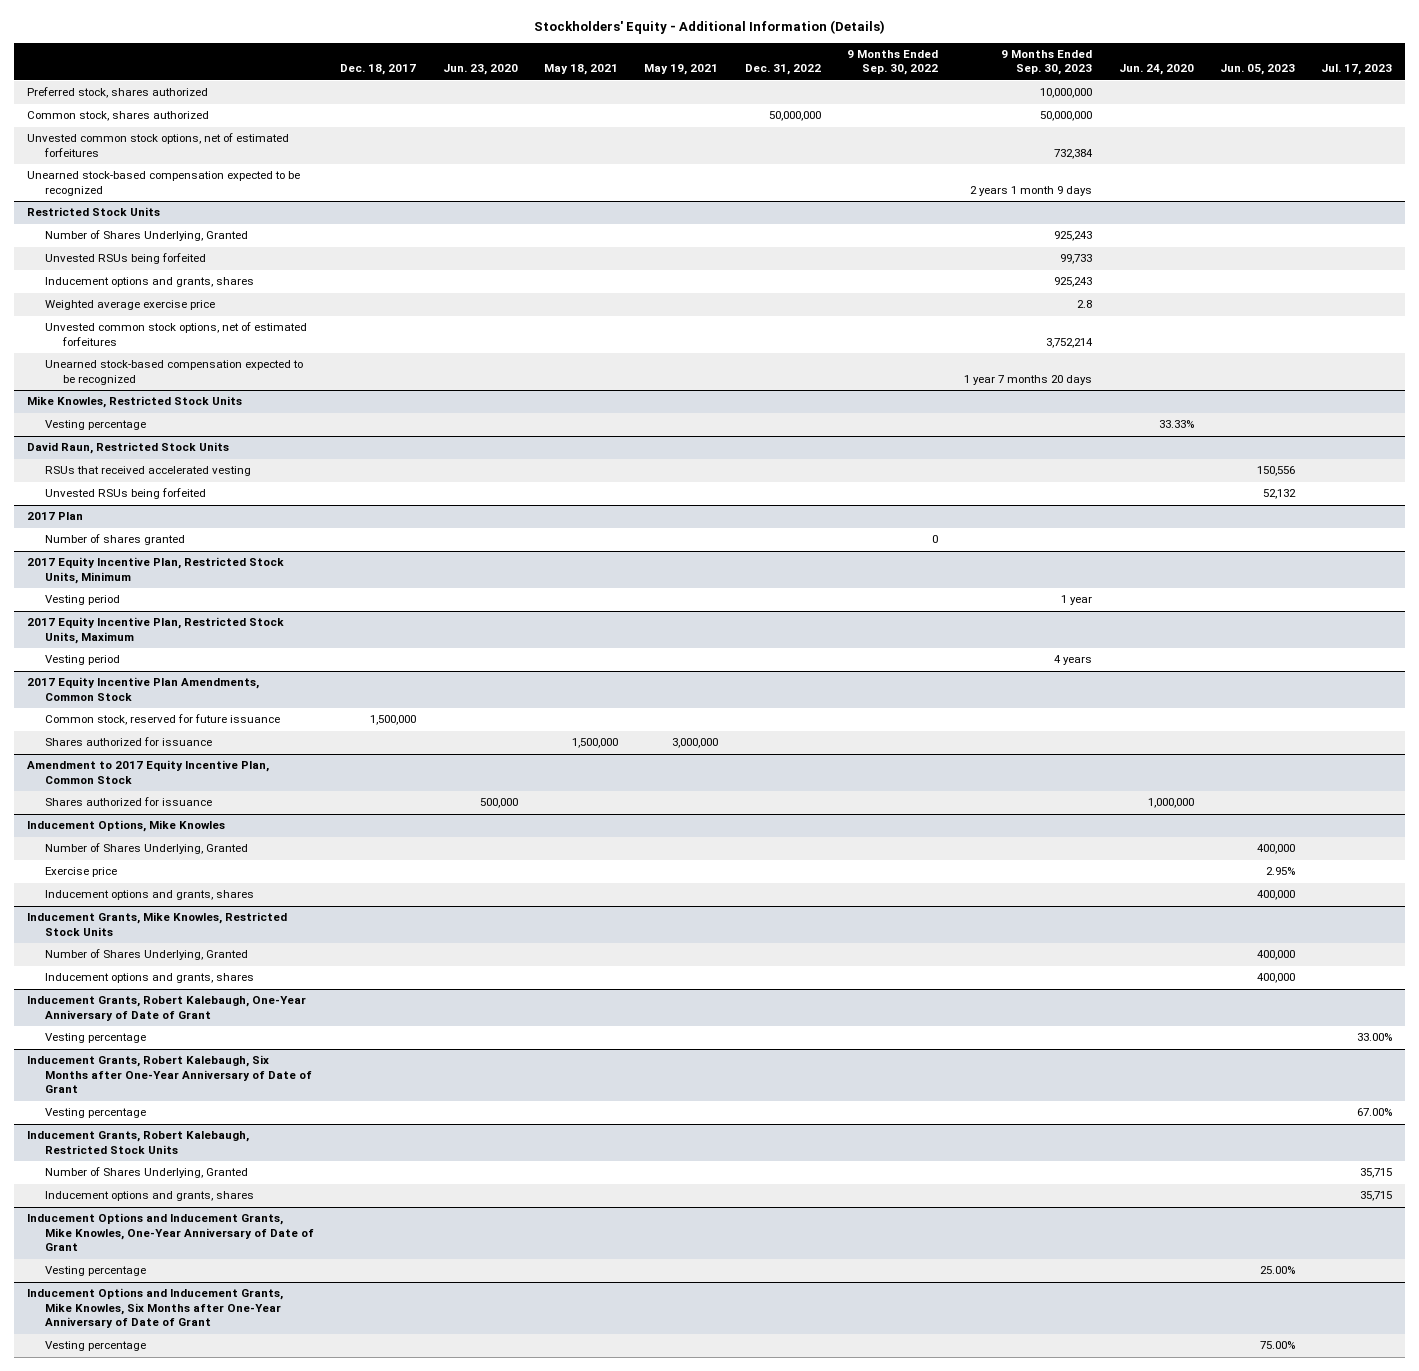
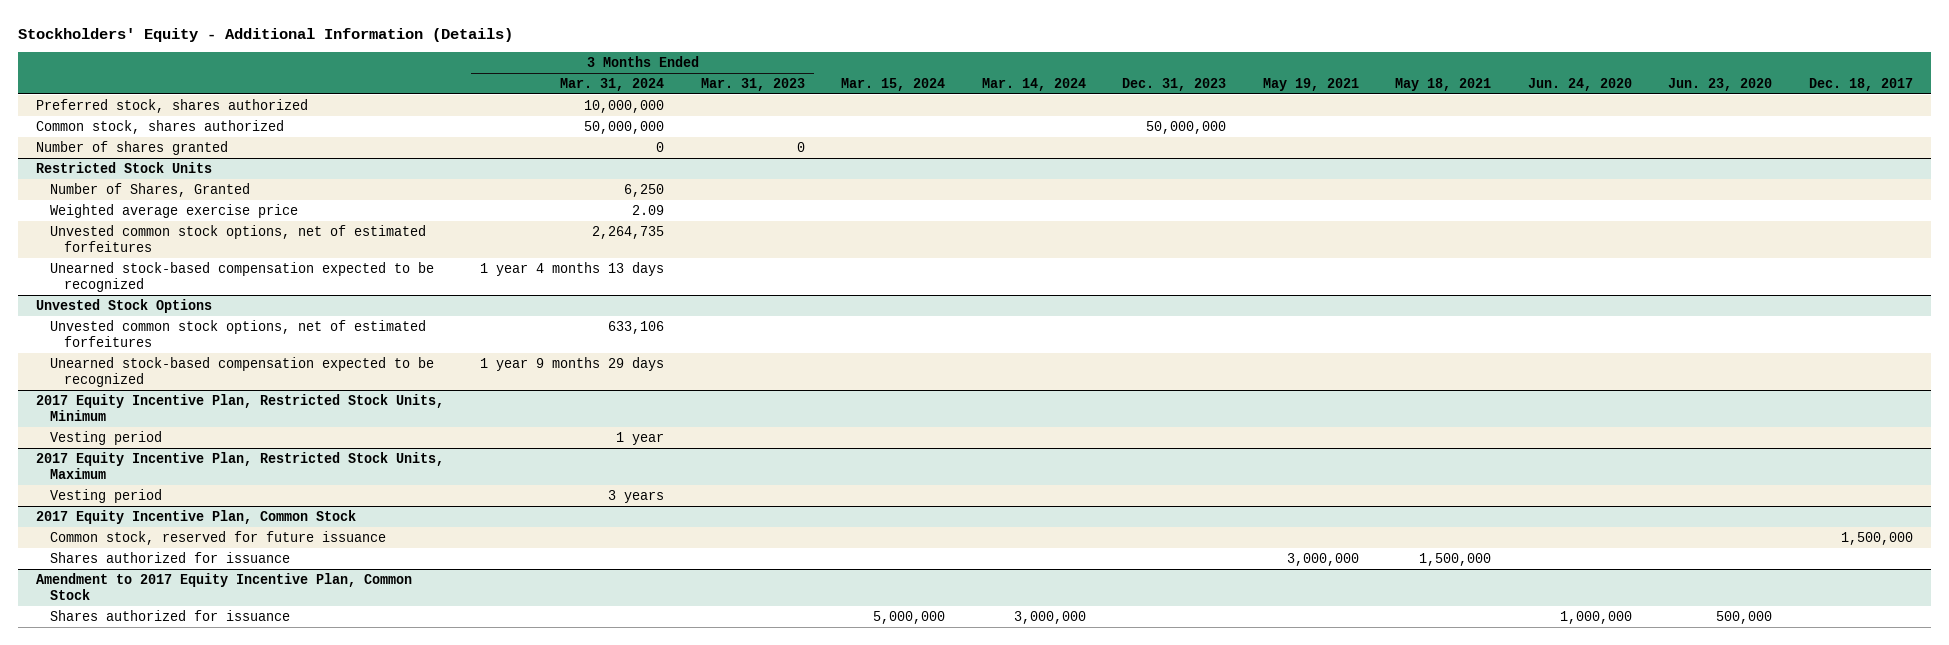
- | Dec. 18, 2017 | Jun. 23, 2020 | May 18, 2021 | May 19, 2021 | Dec. 31, 2022 | 9 Months Ended Sep. 30, 2022 | 9 Months Ended Sep. 30, 2023 | Jun. 24, 2020 | Jun. 05, 2023 | Jul. 17, 2023
+ | 3 Months Ended Mar. 31, 2024 | 3 Months Ended Mar. 31, 2023 | Mar. 15, 2024 | Mar. 14, 2024 | Dec. 31, 2023 | May 19, 2021 | May 18, 2021 | Jun. 24, 2020 | Jun. 23, 2020 | Dec. 18, 2017
- Unvested common stock options, net of estimated forfeitures | | | | | | | 732,384 | | |
- Unearned stock-based compensation expected to be recognized | | | | | | | 2 years 1 month 9 days | | |
+ Number of shares granted | 0 | 0 | | | | | | | |
@ Restricted Stock Units
- Number of Shares Underlying, Granted | | | | | | | 925,243 | | |
- Unvested RSUs being forfeited | | | | | | | 99,733 | | |
- Inducement options and grants, shares | | | | | | | 925,243 | | |
+ Number of Shares, Granted | 6,250 | | | | | | | | |
- Mike Knowles, Restricted Stock Units
- Vesting percentage | | | | | | | | 33.33% | |
- David Raun, Restricted Stock Units
- RSUs that received accelerated vesting | | | | | | | | | 150,556 |
- Unvested RSUs being forfeited | | | | | | | | | 52,132 |
- 2017 Plan
- Number of shares granted | | | | | | 0 | | | |
+ Unvested Stock Options
+ Unvested common stock options, net of estimated forfeitures | 633,106 | | | | | | | | |
+ Unearned stock-based compensation expected to be recognized | 1 year 9 months 29 days | | | | | | | | |
- 2017 Equity Incentive Plan Amendments, Common Stock
+ 2017 Equity Incentive Plan, Common Stock
- Inducement Options, Mike Knowles
- Number of Shares Underlying, Granted | | | | | | | | | 400,000 |
- Exercise price | | | | | | | | | 2.95% |
- Inducement options and grants, shares | | | | | | | | | 400,000 |
- Inducement Grants, Mike Knowles, Restricted Stock Units
- Number of Shares Underlying, Granted | | | | | | | | | 400,000 |
- Inducement options and grants, shares | | | | | | | | | 400,000 |
- Inducement Grants, Robert Kalebaugh, One-Year Anniversary of Date of Grant
- Vesting percentage | | | | | | | | | | 33.00%
- Inducement Grants, Robert Kalebaugh, Six Months after One-Year Anniversary of Date of Grant
- Vesting percentage | | | | | | | | | | 67.00%
- Inducement Grants, Robert Kalebaugh, Restricted Stock Units
- Number of Shares Underlying, Granted | | | | | | | | | | 35,715
- Inducement options and grants, shares | | | | | | | | | | 35,715
- Inducement Options and Inducement Grants, Mike Knowles, One-Year Anniversary of Date of Grant
- Vesting percentage | | | | | | | | | 25.00% |
- Inducement Options and Inducement Grants, Mike Knowles, Six Months after One-Year Anniversary of Date of Grant
- Vesting percentage | | | | | | | | | 75.00% |

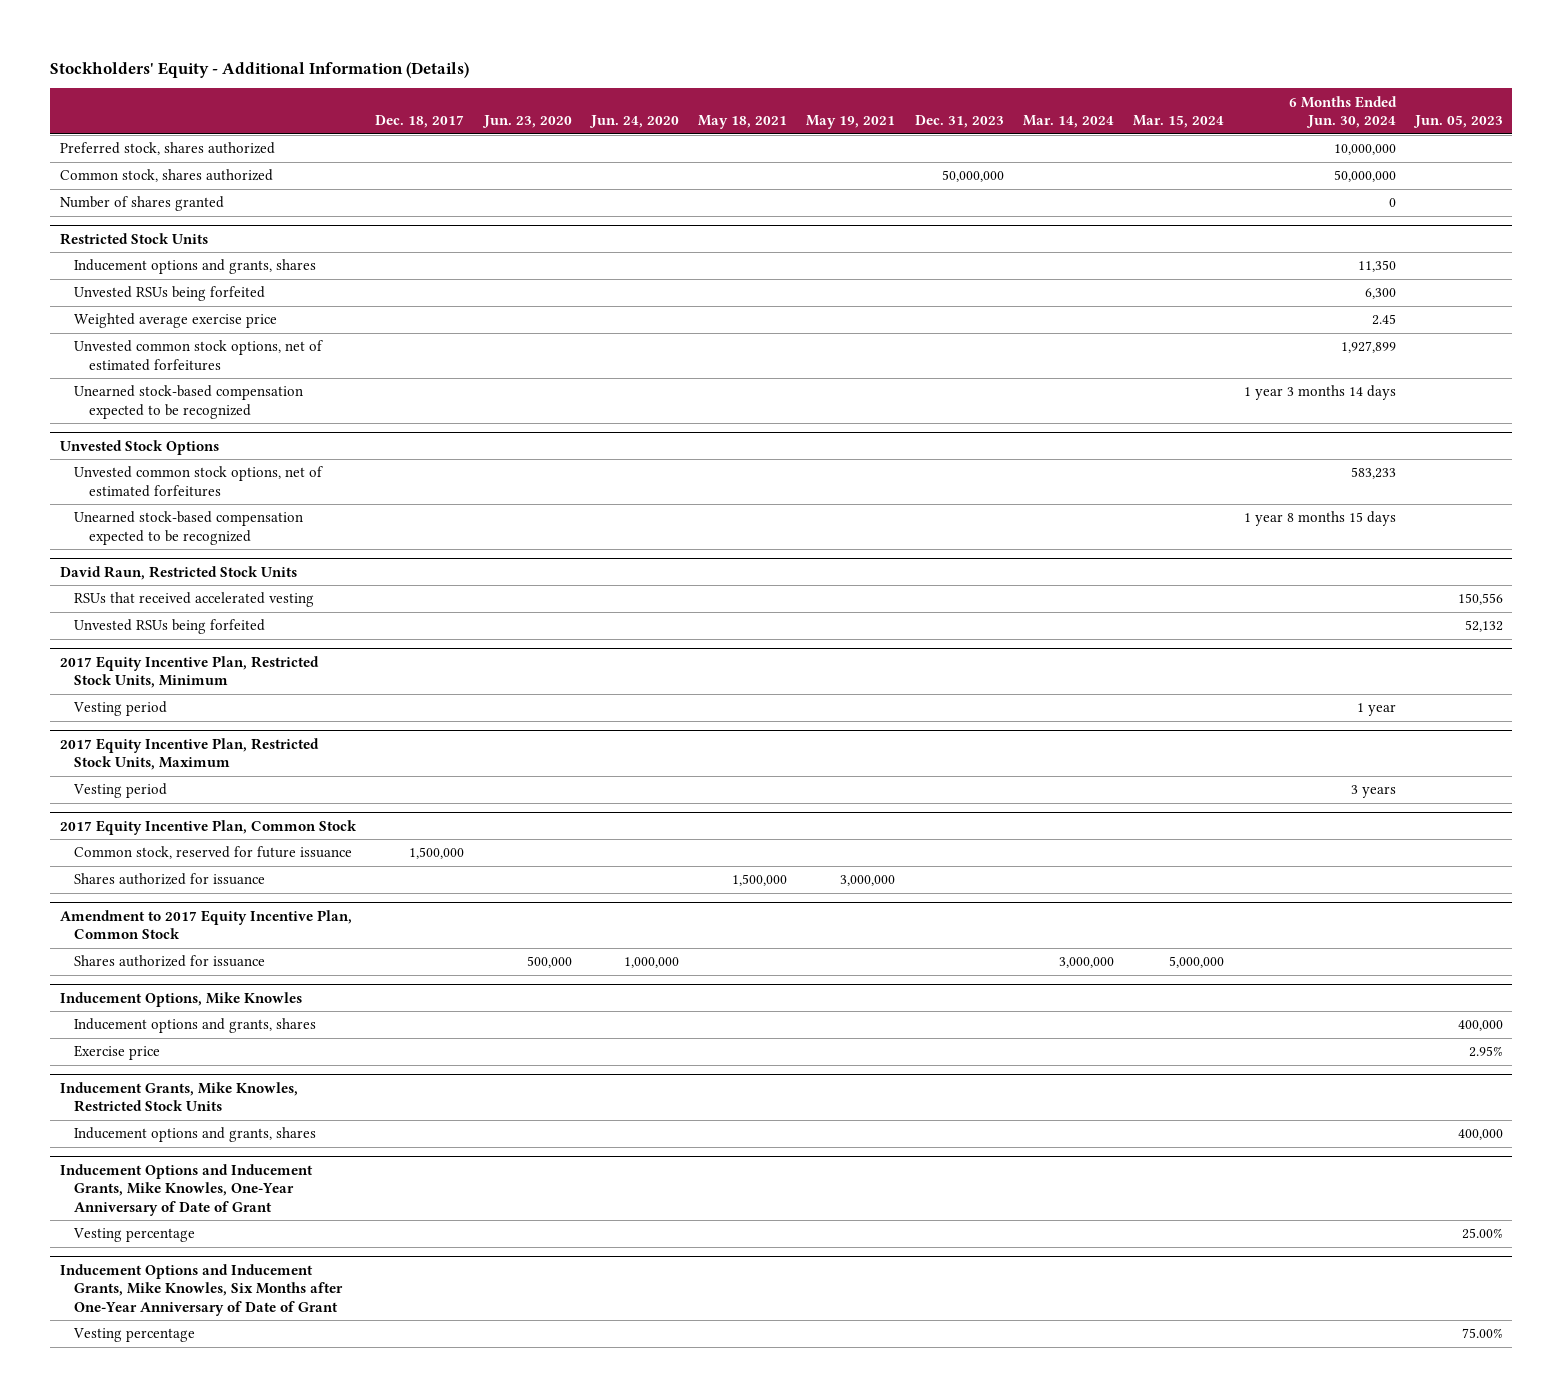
- | 3 Months Ended Mar. 31, 2024 | 3 Months Ended Mar. 31, 2023 | Mar. 15, 2024 | Mar. 14, 2024 | Dec. 31, 2023 | May 19, 2021 | May 18, 2021 | Jun. 24, 2020 | Jun. 23, 2020 | Dec. 18, 2017
+ | Dec. 18, 2017 | Jun. 23, 2020 | Jun. 24, 2020 | May 18, 2021 | May 19, 2021 | Dec. 31, 2023 | Mar. 14, 2024 | Mar. 15, 2024 | 6 Months Ended Jun. 30, 2024 | Jun. 05, 2023
@ Restricted Stock Units
- Number of Shares, Granted | 6,250 | | | | | | | | |
+ Inducement options and grants, shares | | | | | | | | | 11,350 |
+ Unvested RSUs being forfeited | | | | | | | | | 6,300 |
+ David Raun, Restricted Stock Units
+ RSUs that received accelerated vesting | | | | | | | | | | 150,556
+ Unvested RSUs being forfeited | | | | | | | | | | 52,132
+ Inducement Options, Mike Knowles
+ Inducement options and grants, shares | | | | | | | | | | 400,000
+ Exercise price | | | | | | | | | | 2.95%
+ Inducement Grants, Mike Knowles, Restricted Stock Units
+ Inducement options and grants, shares | | | | | | | | | | 400,000
+ Inducement Options and Inducement Grants, Mike Knowles, One-Year Anniversary of Date of Grant
+ Vesting percentage | | | | | | | | | | 25.00%
+ Inducement Options and Inducement Grants, Mike Knowles, Six Months after One-Year Anniversary of Date of Grant
+ Vesting percentage | | | | | | | | | | 75.00%

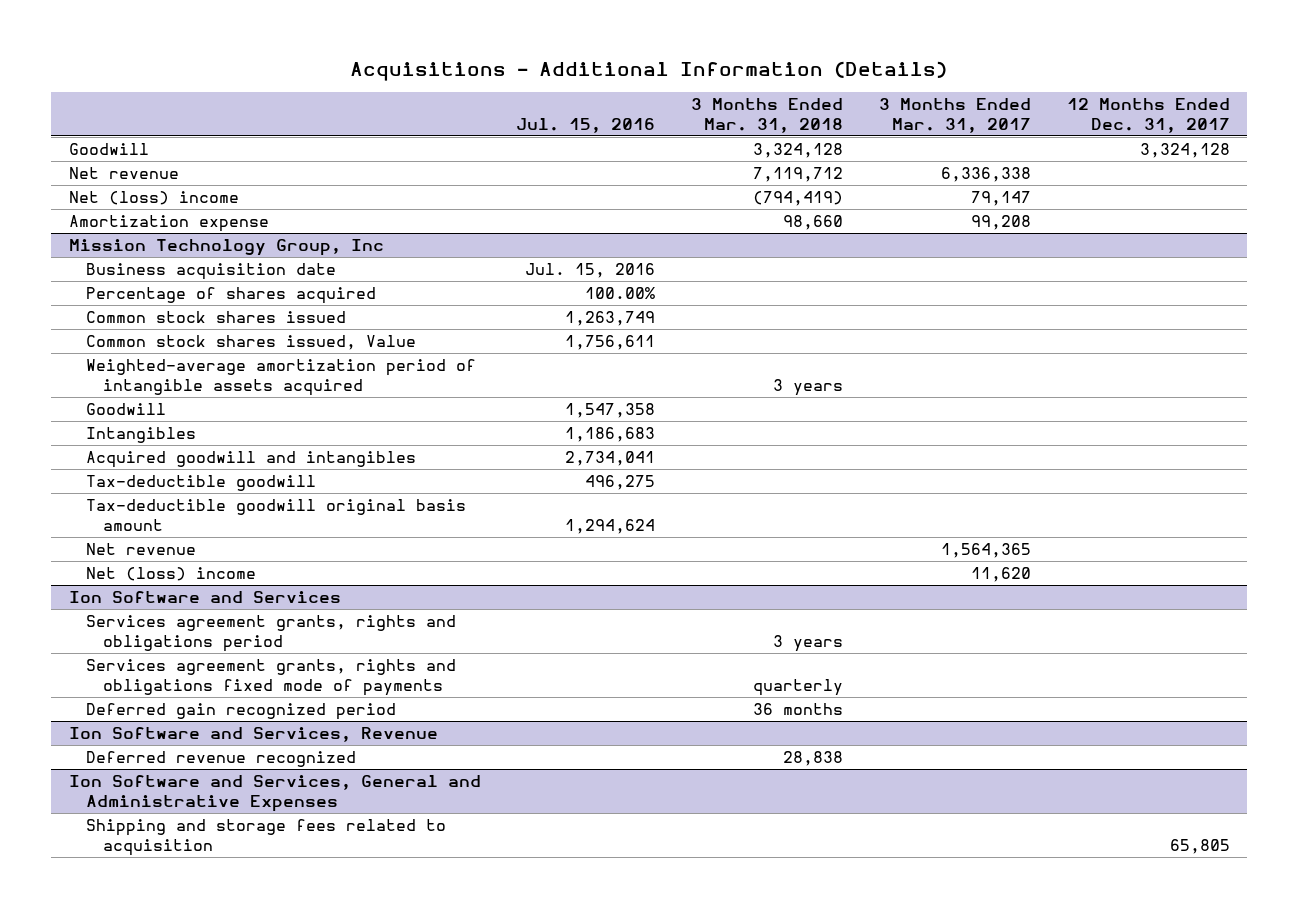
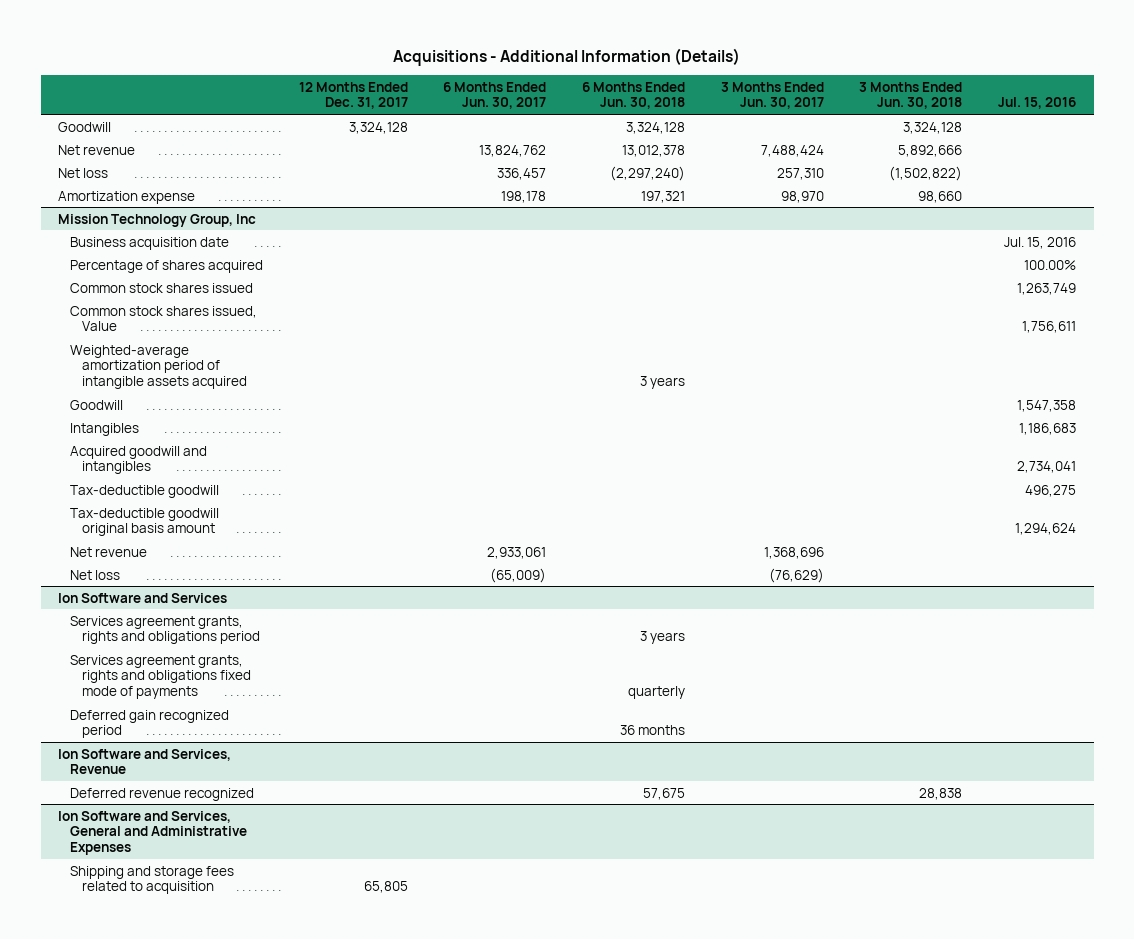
- | Jul. 15, 2016 | 3 Months Ended Mar. 31, 2018 | 3 Months Ended Mar. 31, 2017 | 12 Months Ended Dec. 31, 2017
+ | 12 Months Ended Dec. 31, 2017 | 6 Months Ended Jun. 30, 2017 | 6 Months Ended Jun. 30, 2018 | 3 Months Ended Jun. 30, 2017 | 3 Months Ended Jun. 30, 2018 | Jul. 15, 2016
- Net (loss) income | | (794,419) | 79,147 |
+ Net loss | | 336,457 | (2,297,240) | 257,310 | (1,502,822) |
@ Mission Technology Group, Inc
- Net (loss) income | | | 11,620 |
+ Net loss | | (65,009) | | (76,629) | |

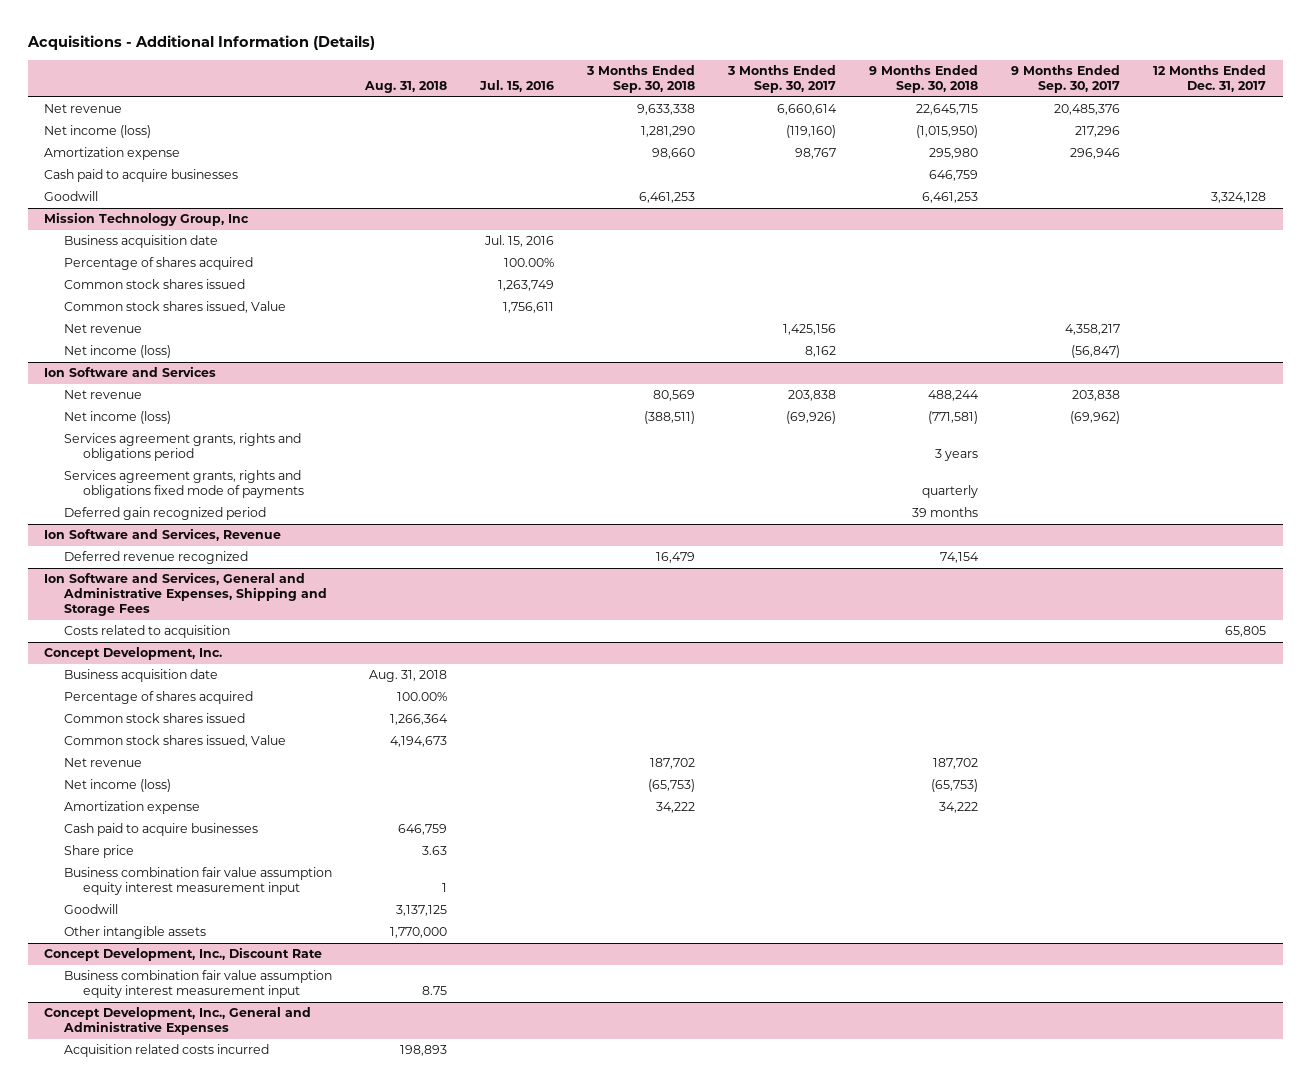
- | 12 Months Ended Dec. 31, 2017 | 6 Months Ended Jun. 30, 2017 | 6 Months Ended Jun. 30, 2018 | 3 Months Ended Jun. 30, 2017 | 3 Months Ended Jun. 30, 2018 | Jul. 15, 2016
+ | Aug. 31, 2018 | Jul. 15, 2016 | 3 Months Ended Sep. 30, 2018 | 3 Months Ended Sep. 30, 2017 | 9 Months Ended Sep. 30, 2018 | 9 Months Ended Sep. 30, 2017 | 12 Months Ended Dec. 31, 2017
- Net loss | | 336,457 | (2,297,240) | 257,310 | (1,502,822) |
+ Net income (loss) | | | 1,281,290 | (119,160) | (1,015,950) | 217,296 |
+ Cash paid to acquire businesses | | | | | 646,759 | |
moved down: Goodwill | | | 6,461,253 | | 6,461,253 | | 3,324,128
@ Mission Technology Group, Inc
- Weighted-average amortization period of intangible assets acquired | | | 3 years | | |
- Goodwill | | | | | | 1,547,358
- Intangibles | | | | | | 1,186,683
- Acquired goodwill and intangibles | | | | | | 2,734,041
- Tax-deductible goodwill | | | | | | 496,275
- Tax-deductible goodwill original basis amount | | | | | | 1,294,624
- Net loss | | (65,009) | | (76,629) | |
+ Net income (loss) | | | | 8,162 | | (56,847) |
@ Ion Software and Services
+ Net revenue | | | 80,569 | 203,838 | 488,244 | 203,838 |
+ Net income (loss) | | | (388,511) | (69,926) | (771,581) | (69,962) |
- Ion Software and Services, General and Administrative Expenses
- Shipping and storage fees related to acquisition | 65,805 | | | | |
+ Ion Software and Services, General and Administrative Expenses, Shipping and Storage Fees
+ Costs related to acquisition | | | | | | | 65,805
+ Concept Development, Inc.
+ Business acquisition date | Aug. 31, 2018 | | | | | |
+ Percentage of shares acquired | 100.00% | | | | | |
+ Common stock shares issued | 1,266,364 | | | | | |
+ Common stock shares issued, Value | 4,194,673 | | | | | |
+ Net revenue | | | 187,702 | | 187,702 | |
+ Net income (loss) | | | (65,753) | | (65,753) | |
+ Amortization expense | | | 34,222 | | 34,222 | |
+ Cash paid to acquire businesses | 646,759 | | | | | |
+ Share price | 3.63 | | | | | |
+ Business combination fair value assumption equity interest measurement input | 1 | | | | | |
+ Goodwill | 3,137,125 | | | | | |
+ Other intangible assets | 1,770,000 | | | | | |
+ Concept Development, Inc., Discount Rate
+ Business combination fair value assumption equity interest measurement input | 8.75 | | | | | |
+ Concept Development, Inc., General and Administrative Expenses
+ Acquisition related costs incurred | 198,893 | | | | | |

